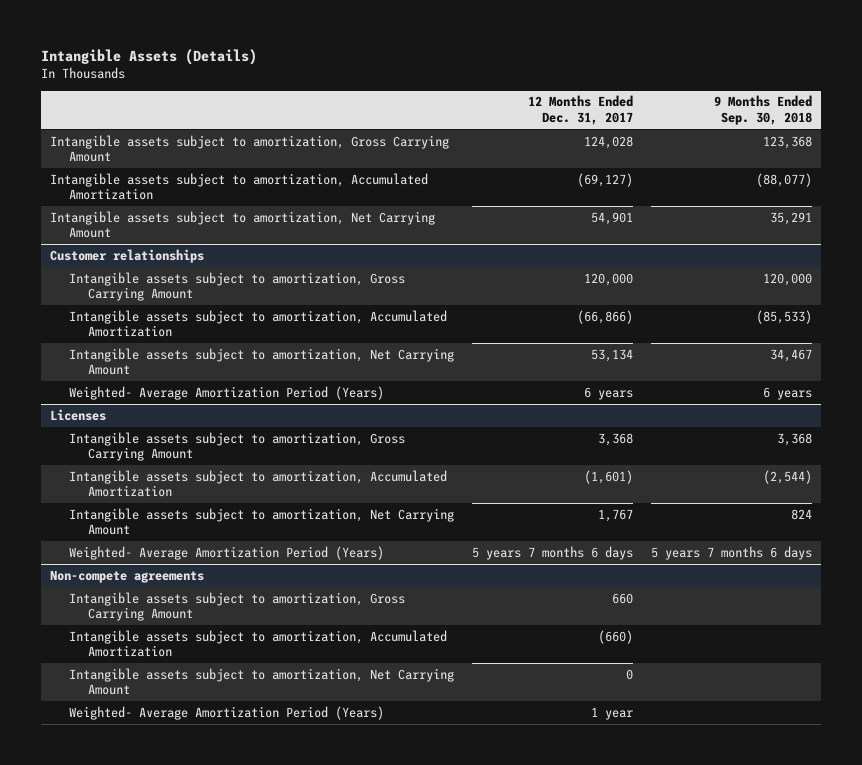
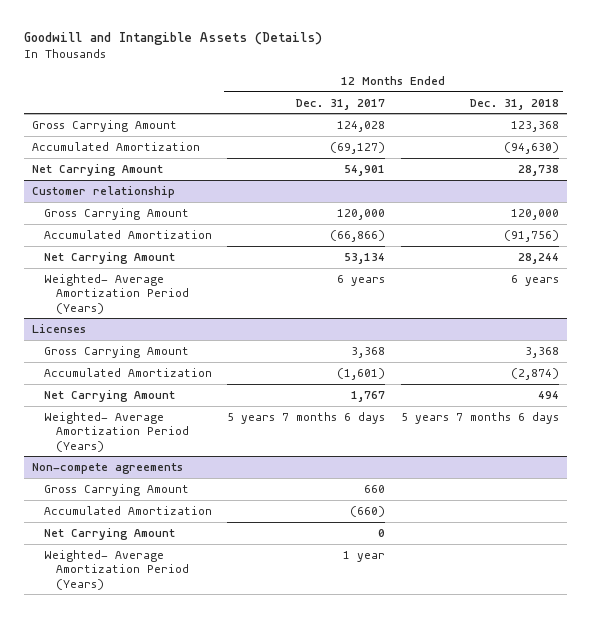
- Intangible Assets (Details)
+ Goodwill and Intangible Assets (Details)
- | 12 Months Ended Dec. 31, 2017 | 9 Months Ended Sep. 30, 2018
+ | 12 Months Ended Dec. 31, 2017 | 12 Months Ended Dec. 31, 2018
- Intangible assets subject to amortization, Gross Carrying Amount | 124,028 | 123,368
- Intangible assets subject to amortization, Accumulated Amortization | (69,127) | (88,077)
- Intangible assets subject to amortization, Net Carrying Amount | 54,901 | 35,291
- Customer relationships
- Intangible assets subject to amortization, Gross Carrying Amount | 120,000 | 120,000
- Intangible assets subject to amortization, Accumulated Amortization | (66,866) | (85,533)
- Intangible assets subject to amortization, Net Carrying Amount | 53,134 | 34,467
+ Gross Carrying Amount | 124,028 | 123,368
+ Accumulated Amortization | (69,127) | (94,630)
+ Net Carrying Amount | 54,901 | 28,738
+ Customer relationship
+ Gross Carrying Amount | 120,000 | 120,000
+ Accumulated Amortization | (66,866) | (91,756)
+ Net Carrying Amount | 53,134 | 28,244
@ Licenses
- Intangible assets subject to amortization, Gross Carrying Amount | 3,368 | 3,368
- Intangible assets subject to amortization, Accumulated Amortization | (1,601) | (2,544)
- Intangible assets subject to amortization, Net Carrying Amount | 1,767 | 824
+ Gross Carrying Amount | 3,368 | 3,368
+ Accumulated Amortization | (1,601) | (2,874)
+ Net Carrying Amount | 1,767 | 494
@ Non-compete agreements
- Intangible assets subject to amortization, Gross Carrying Amount | 660 |
- Intangible assets subject to amortization, Accumulated Amortization | (660) |
- Intangible assets subject to amortization, Net Carrying Amount | 0 |
+ Gross Carrying Amount | 660 |
+ Accumulated Amortization | (660) |
+ Net Carrying Amount | 0 |

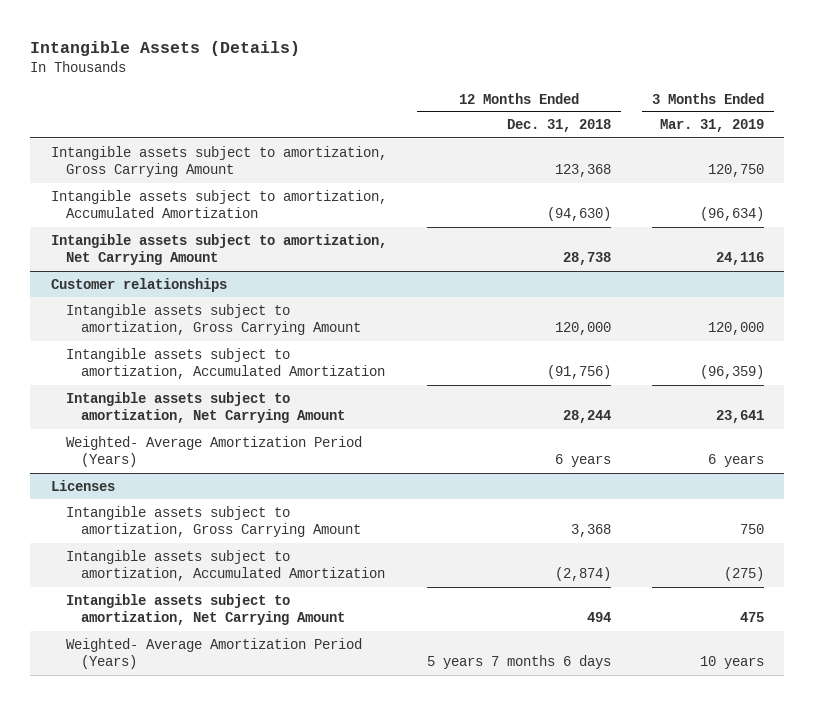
- Goodwill and Intangible Assets (Details)
+ Intangible Assets (Details)
- | 12 Months Ended Dec. 31, 2017 | 12 Months Ended Dec. 31, 2018
+ | 12 Months Ended Dec. 31, 2018 | 3 Months Ended Mar. 31, 2019
- Gross Carrying Amount | 124,028 | 123,368
- Accumulated Amortization | (69,127) | (94,630)
- Net Carrying Amount | 54,901 | 28,738
- Customer relationship
- Gross Carrying Amount | 120,000 | 120,000
- Accumulated Amortization | (66,866) | (91,756)
- Net Carrying Amount | 53,134 | 28,244
+ Intangible assets subject to amortization, Gross Carrying Amount | 123,368 | 120,750
+ Intangible assets subject to amortization, Accumulated Amortization | (94,630) | (96,634)
+ Intangible assets subject to amortization, Net Carrying Amount | 28,738 | 24,116
+ Customer relationships
+ Intangible assets subject to amortization, Gross Carrying Amount | 120,000 | 120,000
+ Intangible assets subject to amortization, Accumulated Amortization | (91,756) | (96,359)
+ Intangible assets subject to amortization, Net Carrying Amount | 28,244 | 23,641
@ Licenses
- Gross Carrying Amount | 3,368 | 3,368
- Accumulated Amortization | (1,601) | (2,874)
- Net Carrying Amount | 1,767 | 494
+ Intangible assets subject to amortization, Gross Carrying Amount | 3,368 | 750
+ Intangible assets subject to amortization, Accumulated Amortization | (2,874) | (275)
+ Intangible assets subject to amortization, Net Carrying Amount | 494 | 475
- Non-compete agreements
- Gross Carrying Amount | 660 |
- Accumulated Amortization | (660) |
- Net Carrying Amount | 0 |
- Weighted- Average Amortization Period (Years) | 1 year |

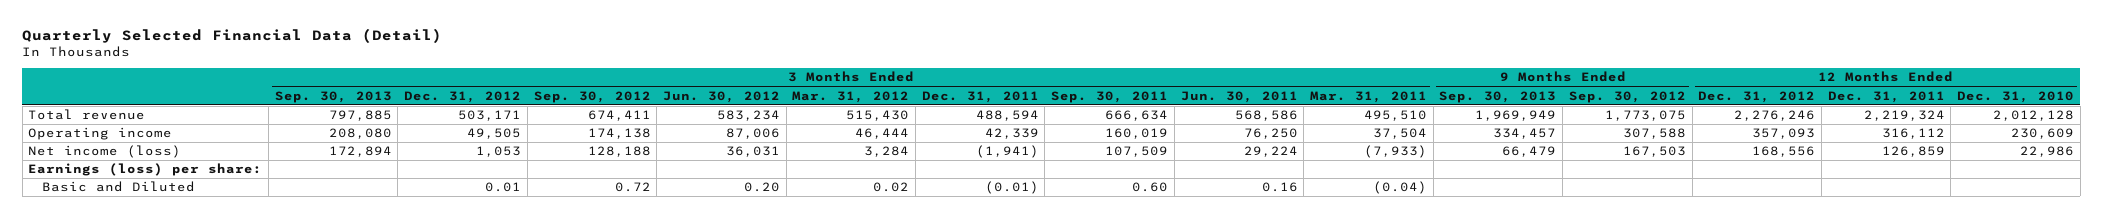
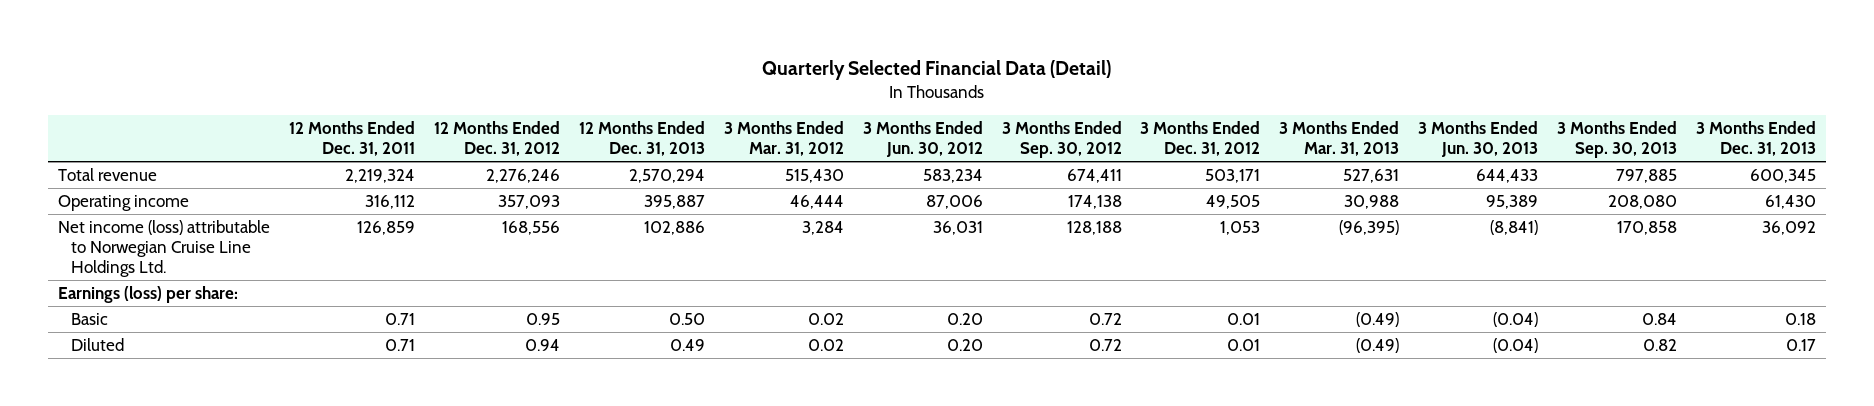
- | 3 Months Ended Sep. 30, 2013 | 3 Months Ended Dec. 31, 2012 | 3 Months Ended Sep. 30, 2012 | 3 Months Ended Jun. 30, 2012 | 3 Months Ended Mar. 31, 2012 | 3 Months Ended Dec. 31, 2011 | 3 Months Ended Sep. 30, 2011 | 3 Months Ended Jun. 30, 2011 | 3 Months Ended Mar. 31, 2011 | 9 Months Ended Sep. 30, 2013 | 9 Months Ended Sep. 30, 2012 | 12 Months Ended Dec. 31, 2012 | 12 Months Ended Dec. 31, 2011 | 12 Months Ended Dec. 31, 2010
+ | 12 Months Ended Dec. 31, 2011 | 12 Months Ended Dec. 31, 2012 | 12 Months Ended Dec. 31, 2013 | 3 Months Ended Mar. 31, 2012 | 3 Months Ended Jun. 30, 2012 | 3 Months Ended Sep. 30, 2012 | 3 Months Ended Dec. 31, 2012 | 3 Months Ended Mar. 31, 2013 | 3 Months Ended Jun. 30, 2013 | 3 Months Ended Sep. 30, 2013 | 3 Months Ended Dec. 31, 2013
- Net income (loss) | 172,894 | 1,053 | 128,188 | 36,031 | 3,284 | (1,941) | 107,509 | 29,224 | (7,933) | 66,479 | 167,503 | 168,556 | 126,859 | 22,986
+ Net income (loss) attributable to Norwegian Cruise Line Holdings Ltd. | 126,859 | 168,556 | 102,886 | 3,284 | 36,031 | 128,188 | 1,053 | (96,395) | (8,841) | 170,858 | 36,092
- Basic and Diluted | | 0.01 | 0.72 | 0.20 | 0.02 | (0.01) | 0.60 | 0.16 | (0.04) | | | | |
+ Basic | 0.71 | 0.95 | 0.50 | 0.02 | 0.20 | 0.72 | 0.01 | (0.49) | (0.04) | 0.84 | 0.18
+ Diluted | 0.71 | 0.94 | 0.49 | 0.02 | 0.20 | 0.72 | 0.01 | (0.49) | (0.04) | 0.82 | 0.17

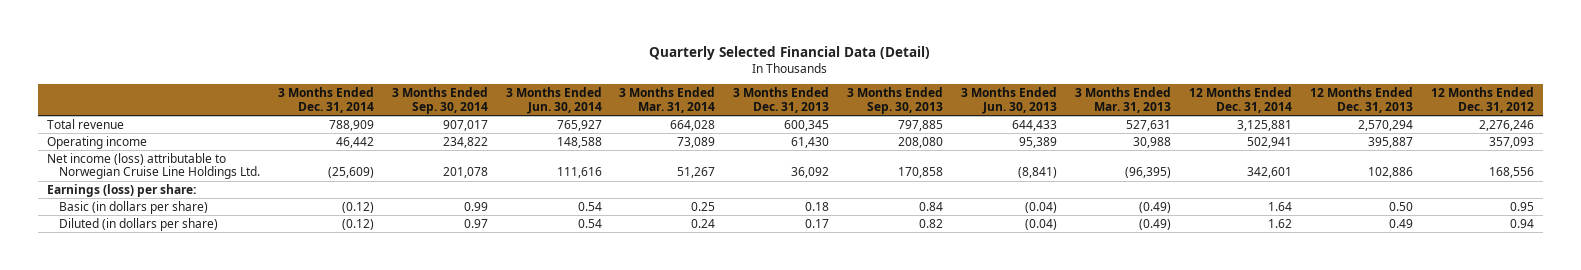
- | 12 Months Ended Dec. 31, 2011 | 12 Months Ended Dec. 31, 2012 | 12 Months Ended Dec. 31, 2013 | 3 Months Ended Mar. 31, 2012 | 3 Months Ended Jun. 30, 2012 | 3 Months Ended Sep. 30, 2012 | 3 Months Ended Dec. 31, 2012 | 3 Months Ended Mar. 31, 2013 | 3 Months Ended Jun. 30, 2013 | 3 Months Ended Sep. 30, 2013 | 3 Months Ended Dec. 31, 2013
+ | 3 Months Ended Dec. 31, 2014 | 3 Months Ended Sep. 30, 2014 | 3 Months Ended Jun. 30, 2014 | 3 Months Ended Mar. 31, 2014 | 3 Months Ended Dec. 31, 2013 | 3 Months Ended Sep. 30, 2013 | 3 Months Ended Jun. 30, 2013 | 3 Months Ended Mar. 31, 2013 | 12 Months Ended Dec. 31, 2014 | 12 Months Ended Dec. 31, 2013 | 12 Months Ended Dec. 31, 2012
- Basic | 0.71 | 0.95 | 0.50 | 0.02 | 0.20 | 0.72 | 0.01 | (0.49) | (0.04) | 0.84 | 0.18
- Diluted | 0.71 | 0.94 | 0.49 | 0.02 | 0.20 | 0.72 | 0.01 | (0.49) | (0.04) | 0.82 | 0.17
+ Basic (in dollars per share) | (0.12) | 0.99 | 0.54 | 0.25 | 0.18 | 0.84 | (0.04) | (0.49) | 1.64 | 0.50 | 0.95
+ Diluted (in dollars per share) | (0.12) | 0.97 | 0.54 | 0.24 | 0.17 | 0.82 | (0.04) | (0.49) | 1.62 | 0.49 | 0.94

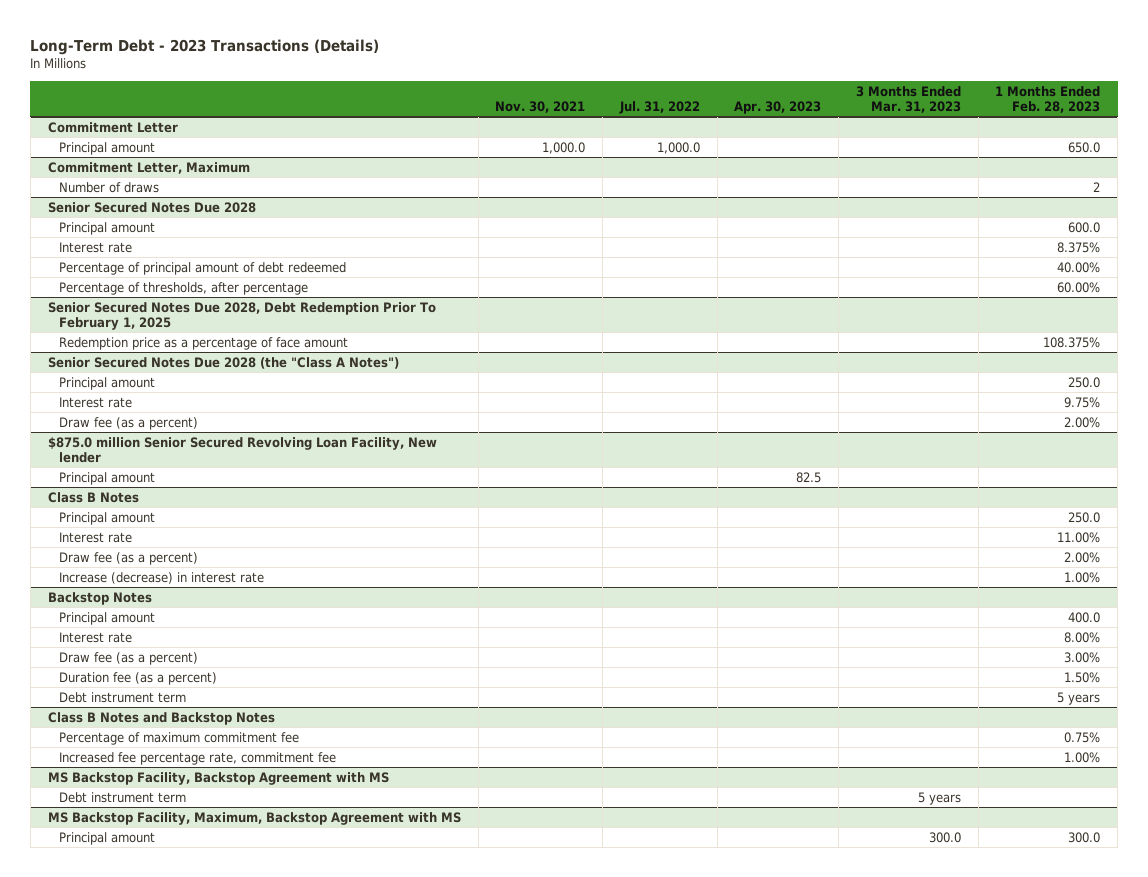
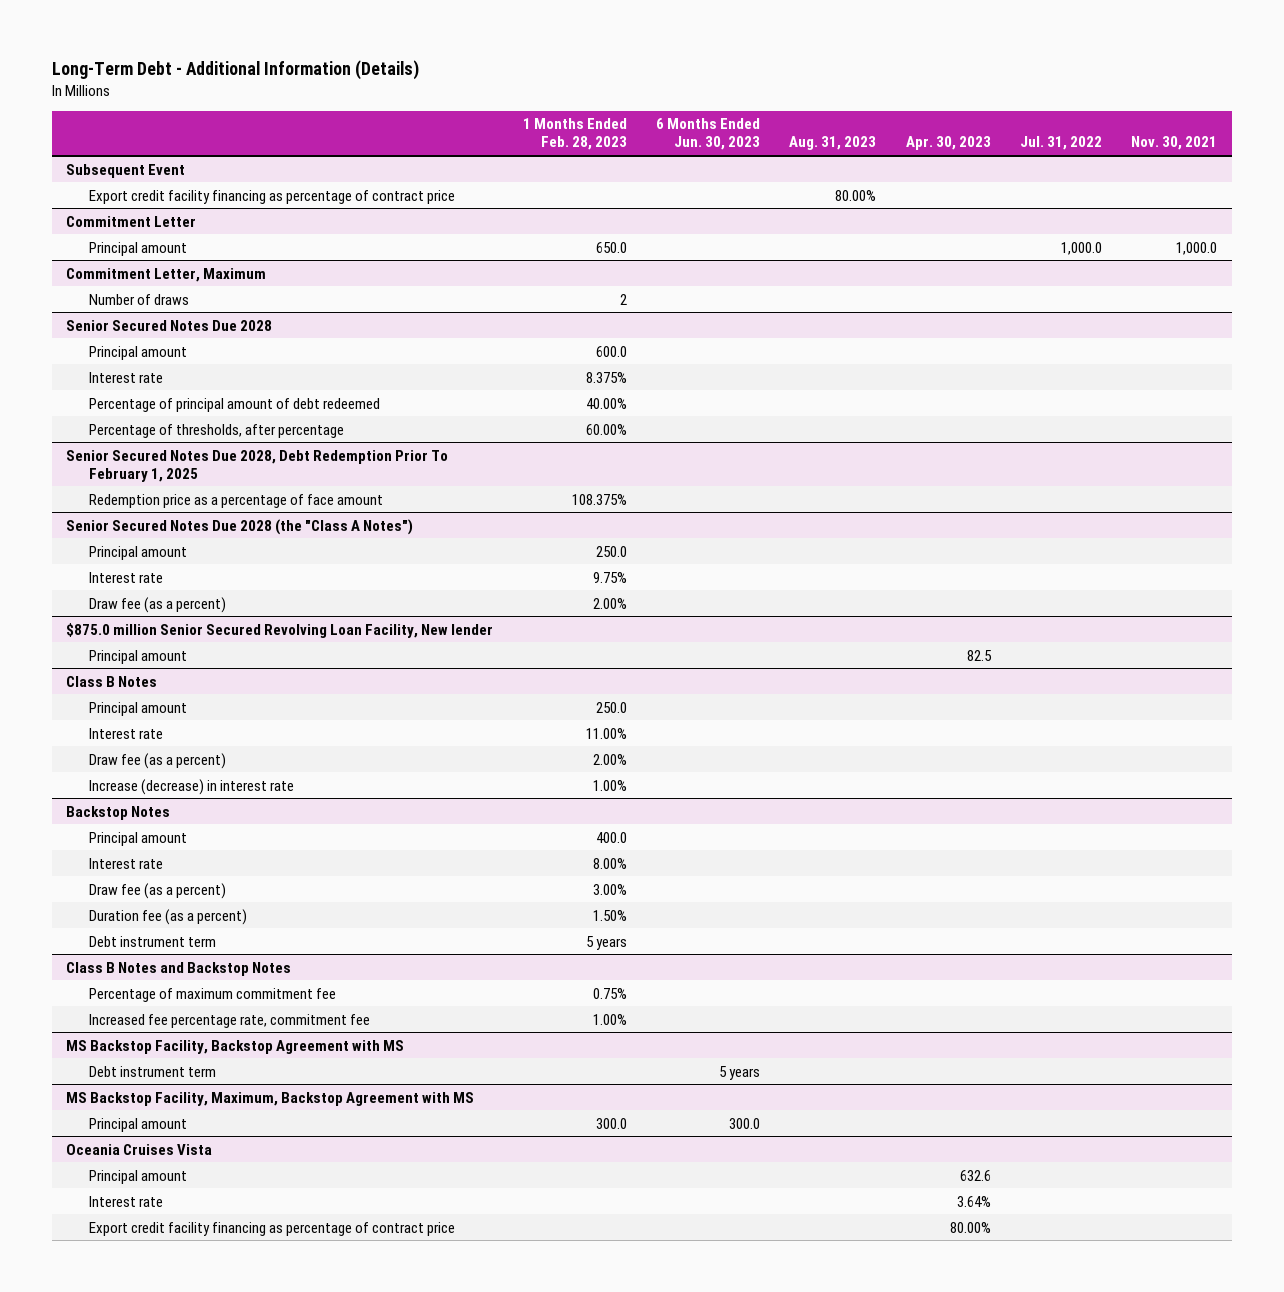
- Long-Term Debt - 2023 Transactions (Details)
+ Long-Term Debt - Additional Information (Details)
- | Nov. 30, 2021 | Jul. 31, 2022 | Apr. 30, 2023 | 3 Months Ended Mar. 31, 2023 | 1 Months Ended Feb. 28, 2023
+ | 1 Months Ended Feb. 28, 2023 | 6 Months Ended Jun. 30, 2023 | Aug. 31, 2023 | Apr. 30, 2023 | Jul. 31, 2022 | Nov. 30, 2021
+ Subsequent Event
+ Export credit facility financing as percentage of contract price | | | 80.00% | | |
+ Oceania Cruises Vista
+ Principal amount | | | | 632.6 | |
+ Interest rate | | | | 3.64% | |
+ Export credit facility financing as percentage of contract price | | | | 80.00% | |

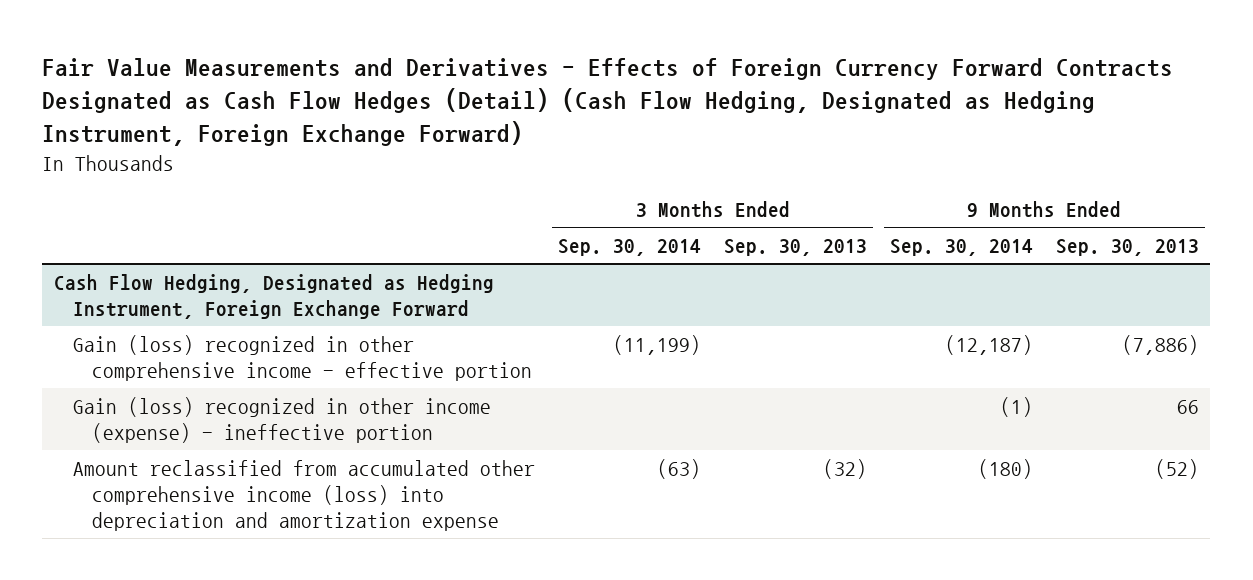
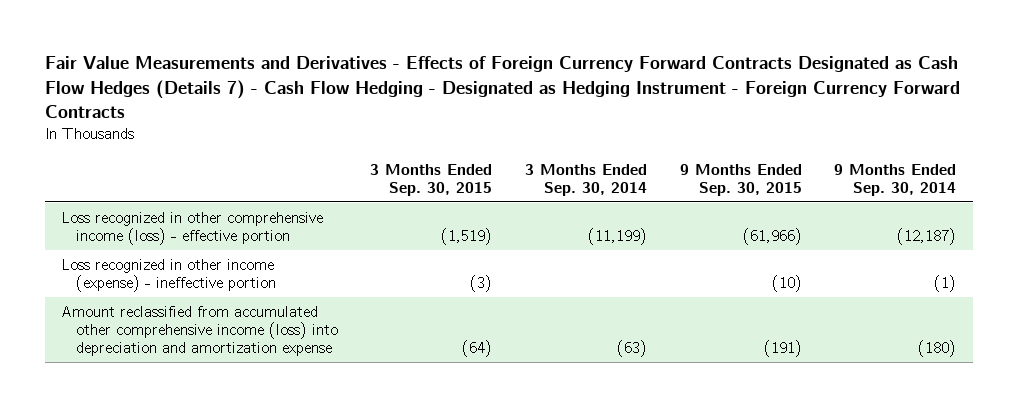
- Fair Value Measurements and Derivatives - Effects of Foreign Currency Forward Contracts Designated as Cash Flow Hedges (Detail) (Cash Flow Hedging, Designated as Hedging Instrument, Foreign Exchange Forward)
+ Fair Value Measurements and Derivatives - Effects of Foreign Currency Forward Contracts Designated as Cash Flow Hedges (Details 7) - Cash Flow Hedging - Designated as Hedging Instrument - Foreign Currency Forward Contracts
- | 3 Months Ended Sep. 30, 2014 | 3 Months Ended Sep. 30, 2013 | 9 Months Ended Sep. 30, 2014 | 9 Months Ended Sep. 30, 2013
+ | 3 Months Ended Sep. 30, 2015 | 3 Months Ended Sep. 30, 2014 | 9 Months Ended Sep. 30, 2015 | 9 Months Ended Sep. 30, 2014
- Cash Flow Hedging, Designated as Hedging Instrument, Foreign Exchange Forward
- Gain (loss) recognized in other comprehensive income - effective portion | (11,199) | | (12,187) | (7,886)
- Gain (loss) recognized in other income (expense) - ineffective portion | | | (1) | 66
+ Loss recognized in other comprehensive income (loss) - effective portion | (1,519) | (11,199) | (61,966) | (12,187)
+ Loss recognized in other income (expense) - ineffective portion | (3) | | (10) | (1)

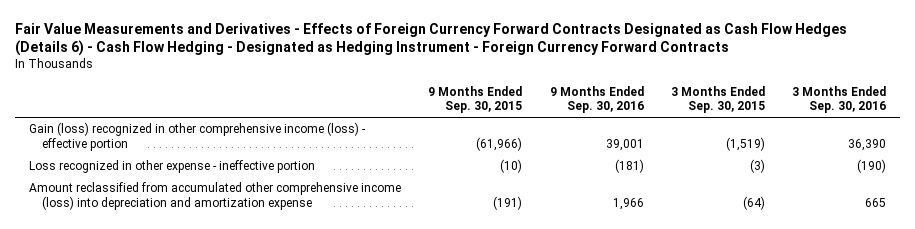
- Fair Value Measurements and Derivatives - Effects of Foreign Currency Forward Contracts Designated as Cash Flow Hedges (Details 7) - Cash Flow Hedging - Designated as Hedging Instrument - Foreign Currency Forward Contracts
+ Fair Value Measurements and Derivatives - Effects of Foreign Currency Forward Contracts Designated as Cash Flow Hedges (Details 6) - Cash Flow Hedging - Designated as Hedging Instrument - Foreign Currency Forward Contracts
- | 3 Months Ended Sep. 30, 2015 | 3 Months Ended Sep. 30, 2014 | 9 Months Ended Sep. 30, 2015 | 9 Months Ended Sep. 30, 2014
+ | 9 Months Ended Sep. 30, 2015 | 9 Months Ended Sep. 30, 2016 | 3 Months Ended Sep. 30, 2015 | 3 Months Ended Sep. 30, 2016
- Loss recognized in other comprehensive income (loss) - effective portion | (1,519) | (11,199) | (61,966) | (12,187)
- Loss recognized in other income (expense) - ineffective portion | (3) | | (10) | (1)
+ Gain (loss) recognized in other comprehensive income (loss) - effective portion | (61,966) | 39,001 | (1,519) | 36,390
+ Loss recognized in other expense - ineffective portion | (10) | (181) | (3) | (190)

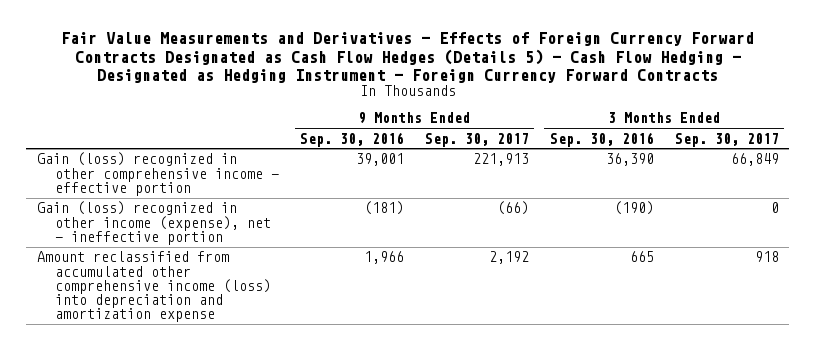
- Fair Value Measurements and Derivatives - Effects of Foreign Currency Forward Contracts Designated as Cash Flow Hedges (Details 6) - Cash Flow Hedging - Designated as Hedging Instrument - Foreign Currency Forward Contracts
+ Fair Value Measurements and Derivatives - Effects of Foreign Currency Forward Contracts Designated as Cash Flow Hedges (Details 5) - Cash Flow Hedging - Designated as Hedging Instrument - Foreign Currency Forward Contracts
- | 9 Months Ended Sep. 30, 2015 | 9 Months Ended Sep. 30, 2016 | 3 Months Ended Sep. 30, 2015 | 3 Months Ended Sep. 30, 2016
+ | 9 Months Ended Sep. 30, 2016 | 9 Months Ended Sep. 30, 2017 | 3 Months Ended Sep. 30, 2016 | 3 Months Ended Sep. 30, 2017
- Gain (loss) recognized in other comprehensive income (loss) - effective portion | (61,966) | 39,001 | (1,519) | 36,390
- Loss recognized in other expense - ineffective portion | (10) | (181) | (3) | (190)
+ Gain (loss) recognized in other comprehensive income - effective portion | 39,001 | 221,913 | 36,390 | 66,849
+ Gain (loss) recognized in other income (expense), net - ineffective portion | (181) | (66) | (190) | 0

